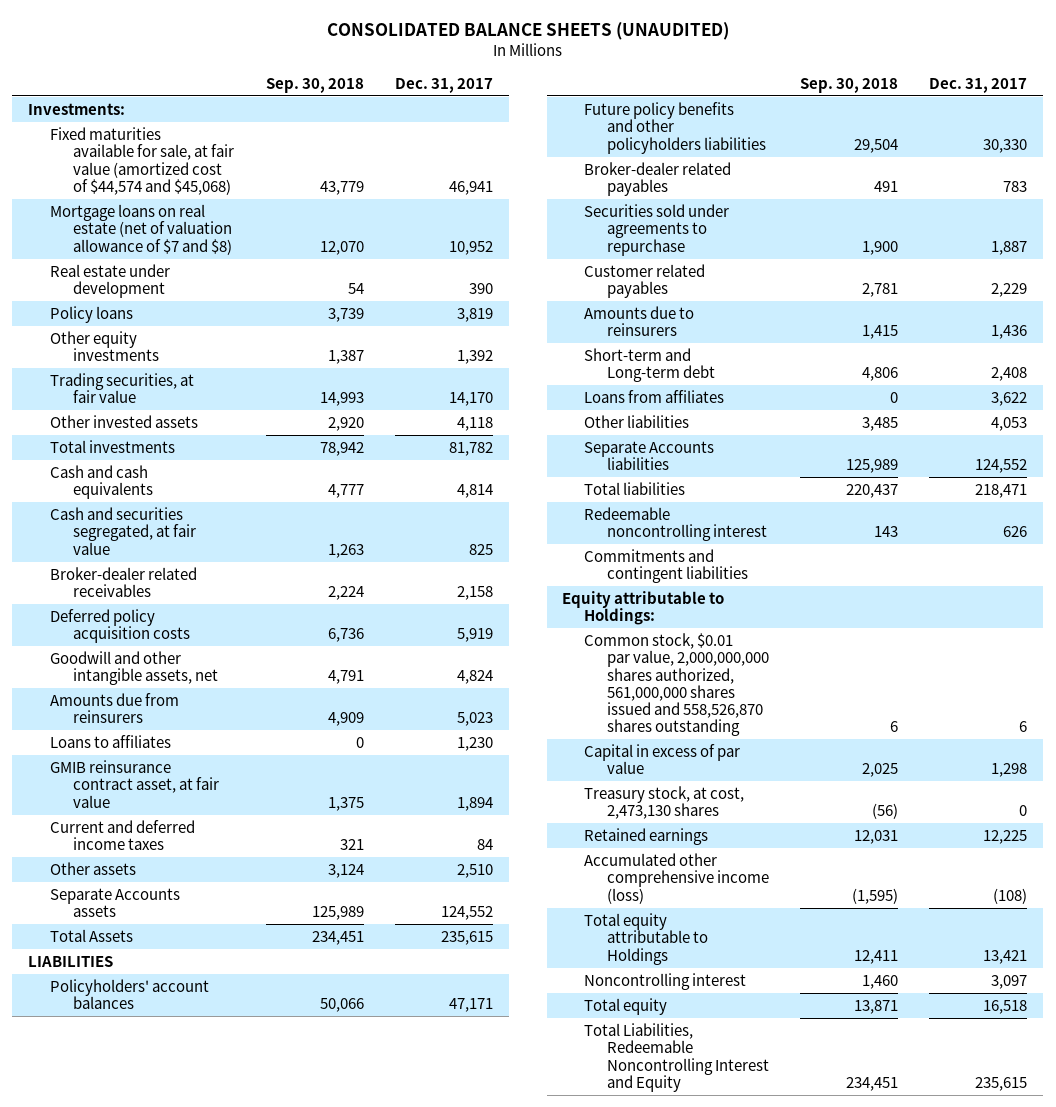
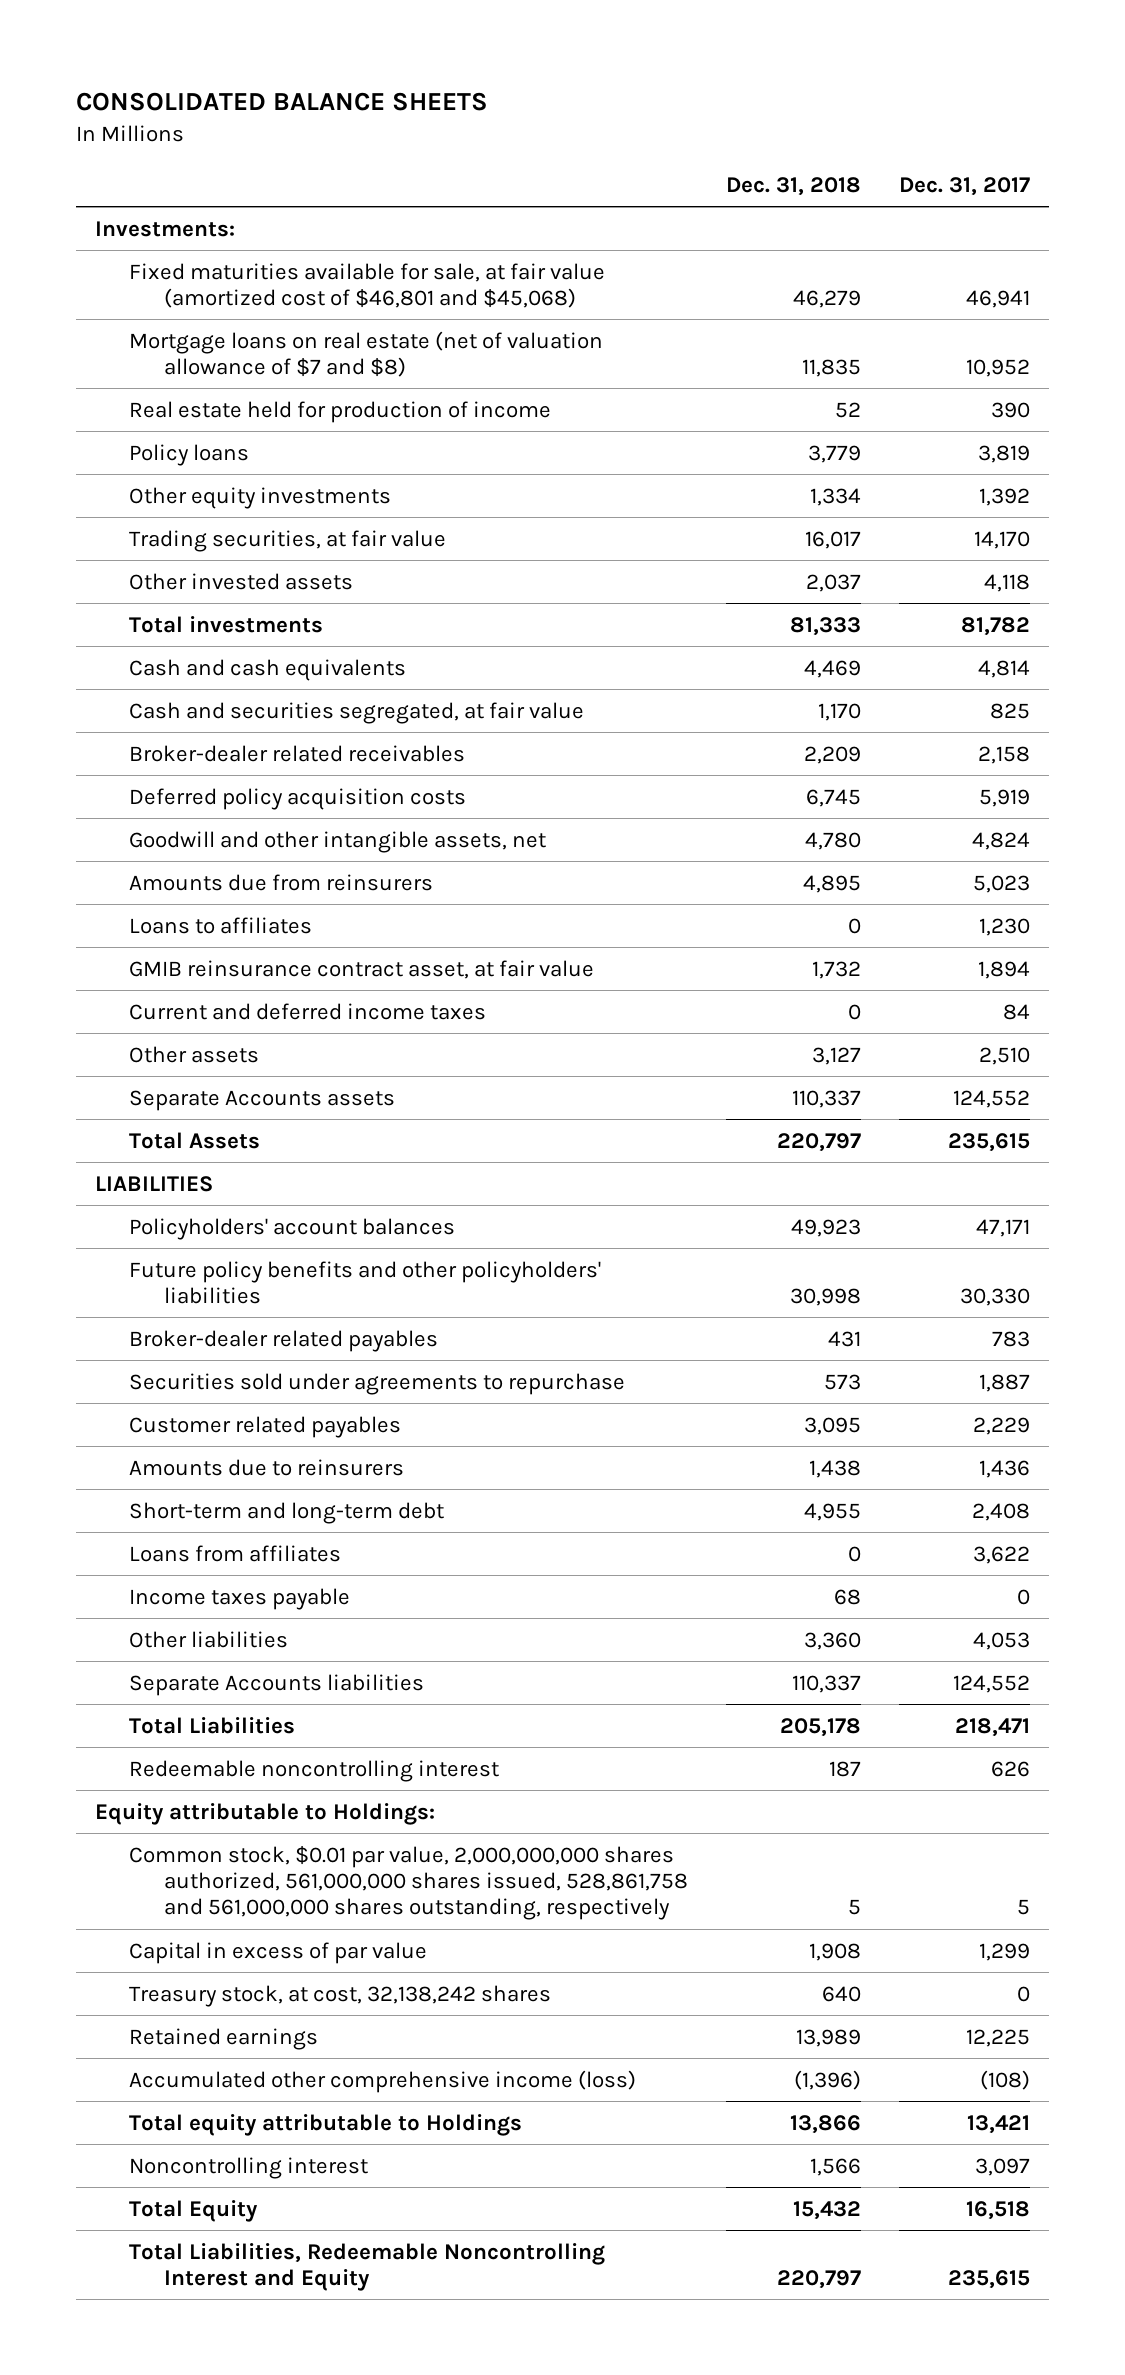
- CONSOLIDATED BALANCE SHEETS (UNAUDITED)
+ CONSOLIDATED BALANCE SHEETS
- | Sep. 30, 2018 | Dec. 31, 2017
+ | Dec. 31, 2018 | Dec. 31, 2017
- Fixed maturities available for sale, at fair value (amortized cost of $44,574 and $45,068) | 43,779 | 46,941
+ Fixed maturities available for sale, at fair value (amortized cost of $46,801 and $45,068) | 46,279 | 46,941
- Real estate under development | 54 | 390
+ Real estate held for production of income | 52 | 390
- Future policy benefits and other policyholders liabilities | 29,504 | 30,330
+ Future policy benefits and other policyholders' liabilities | 30,998 | 30,330
- Short-term and Long-term debt | 4,806 | 2,408
+ Short-term and long-term debt | 4,955 | 2,408
+ Income taxes payable | 68 | 0
- Total liabilities | 220,437 | 218,471
+ Total Liabilities | 205,178 | 218,471
- Commitments and contingent liabilities
- Common stock, $0.01 par value, 2,000,000,000 shares authorized, 561,000,000 shares issued and 558,526,870 shares outstanding | 6 | 6
- Capital in excess of par value | 2,025 | 1,298
- Treasury stock, at cost, 2,473,130 shares | (56) | 0
+ Common stock, $0.01 par value, 2,000,000,000 shares authorized, 561,000,000 shares issued, 528,861,758 and 561,000,000 shares outstanding, respectively | 5 | 5
+ Capital in excess of par value | 1,908 | 1,299
+ Treasury stock, at cost, 32,138,242 shares | 640 | 0
- Total equity | 13,871 | 16,518
+ Total Equity | 15,432 | 16,518

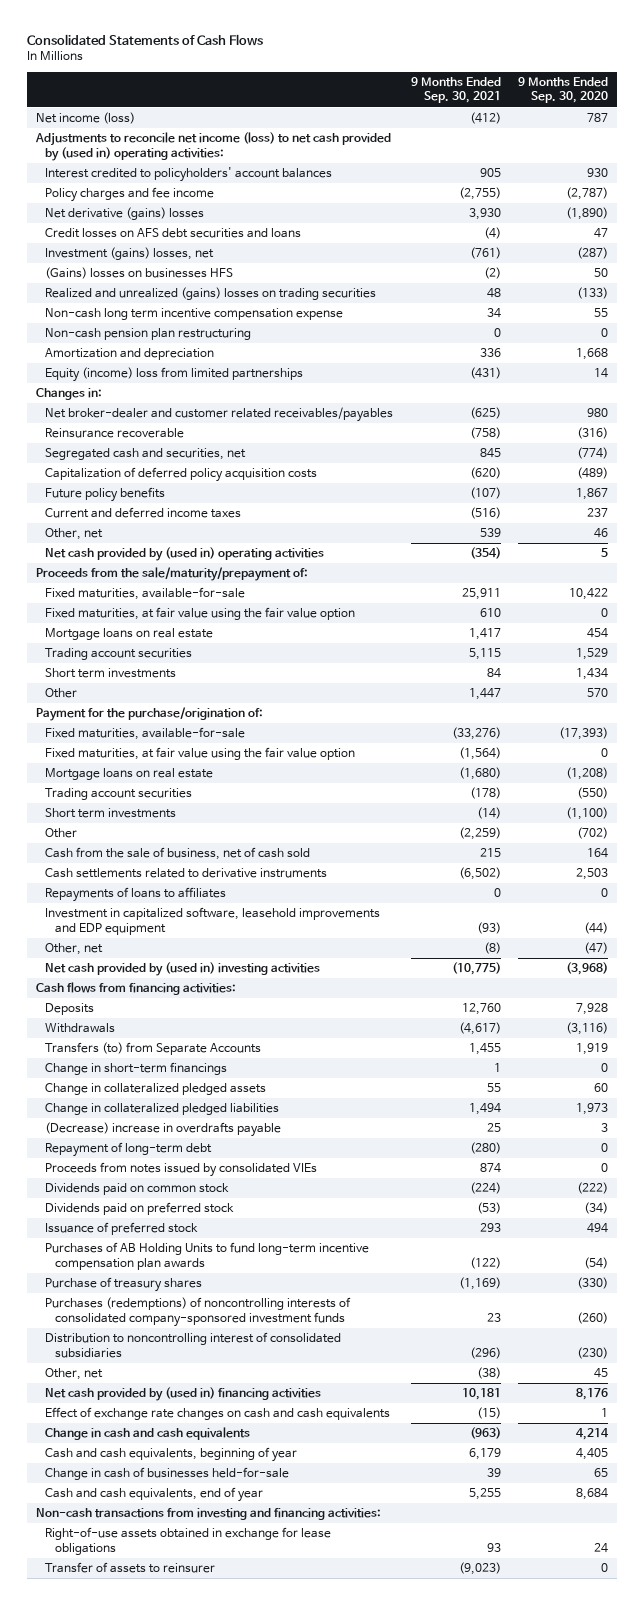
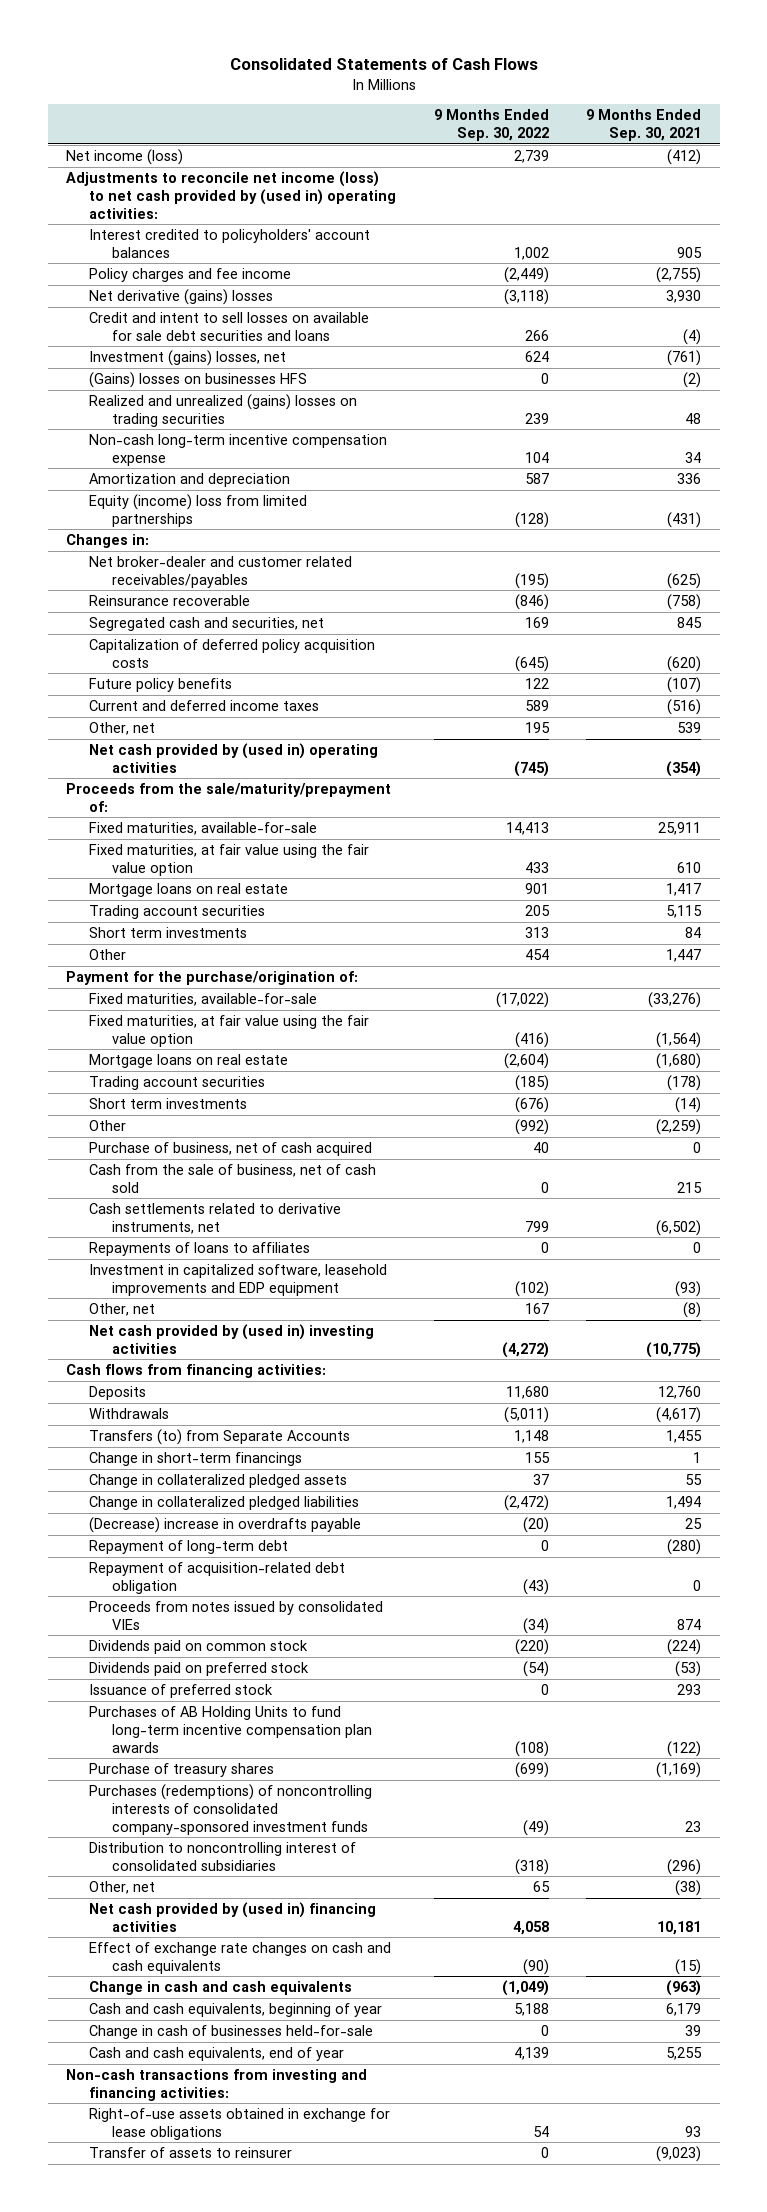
- | 9 Months Ended Sep. 30, 2021 | 9 Months Ended Sep. 30, 2020
+ | 9 Months Ended Sep. 30, 2022 | 9 Months Ended Sep. 30, 2021
- Credit losses on AFS debt securities and loans | (4) | 47
+ Credit and intent to sell losses on available for sale debt securities and loans | 266 | (4)
- Non-cash long term incentive compensation expense | 34 | 55
- Non-cash pension plan restructuring | 0 | 0
+ Non-cash long-term incentive compensation expense | 104 | 34
+ Purchase of business, net of cash acquired | 40 | 0
- Cash settlements related to derivative instruments | (6,502) | 2,503
+ Cash settlements related to derivative instruments, net | 799 | (6,502)
+ Repayment of acquisition-related debt obligation | (43) | 0

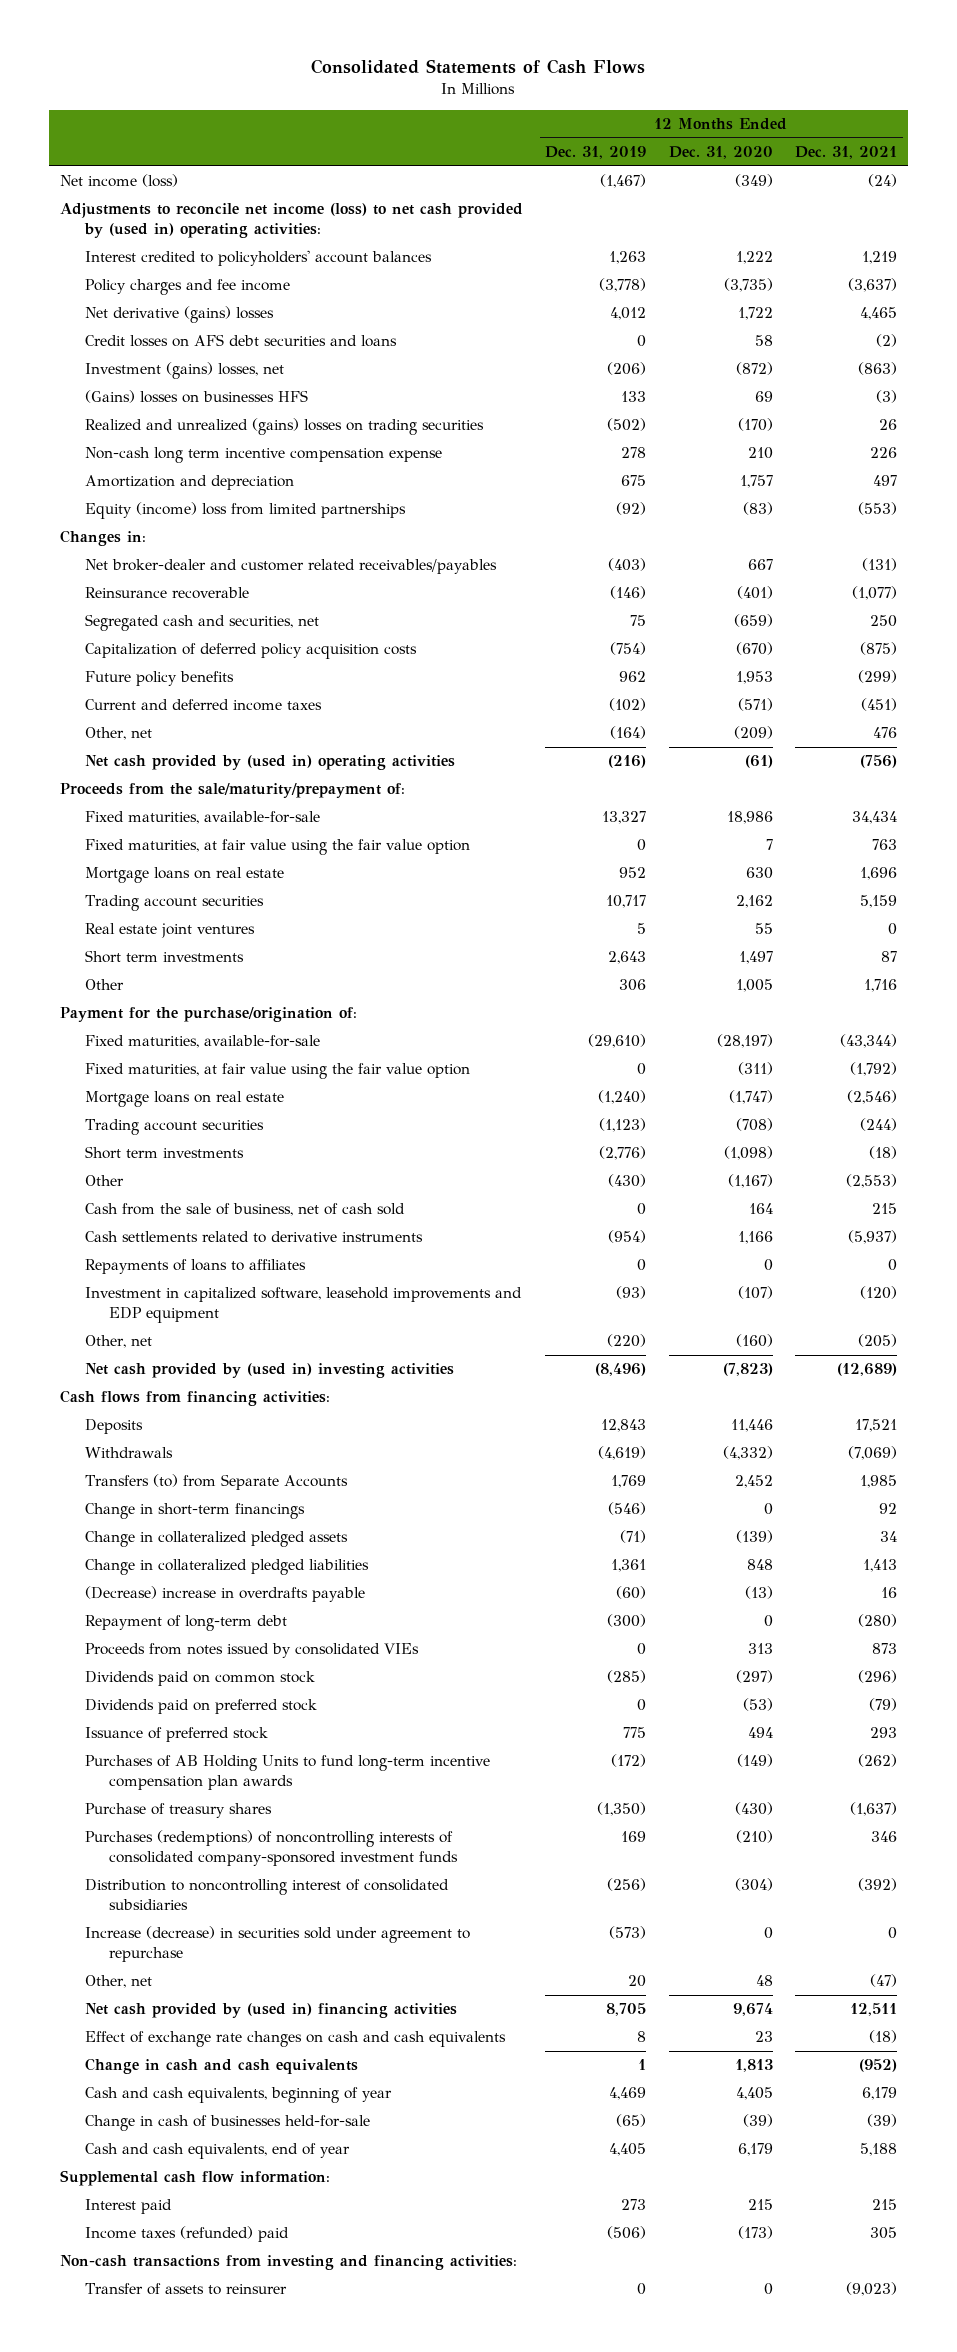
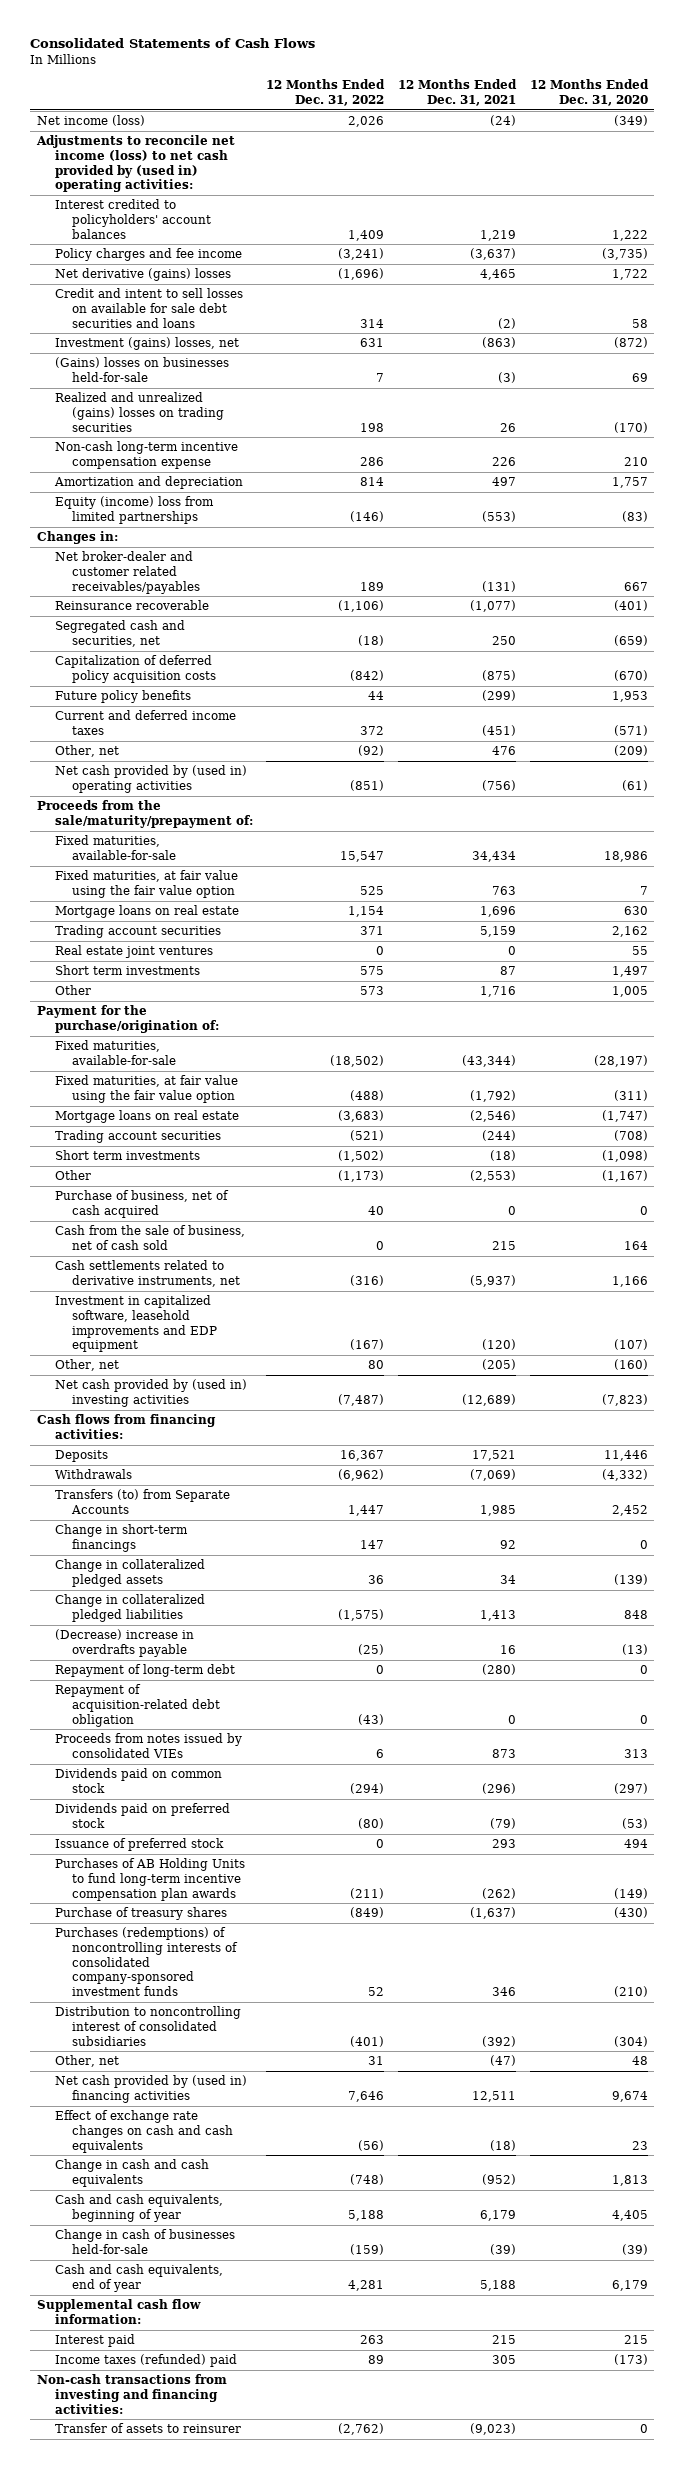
- | 12 Months Ended Dec. 31, 2019 | 12 Months Ended Dec. 31, 2020 | 12 Months Ended Dec. 31, 2021
+ | 12 Months Ended Dec. 31, 2022 | 12 Months Ended Dec. 31, 2021 | 12 Months Ended Dec. 31, 2020
- Credit losses on AFS debt securities and loans | 0 | 58 | (2)
+ Credit and intent to sell losses on available for sale debt securities and loans | 314 | (2) | 58
- (Gains) losses on businesses HFS | 133 | 69 | (3)
+ (Gains) losses on businesses held-for-sale | 7 | (3) | 69
- Non-cash long term incentive compensation expense | 278 | 210 | 226
+ Non-cash long-term incentive compensation expense | 286 | 226 | 210
+ Purchase of business, net of cash acquired | 40 | 0 | 0
- Cash settlements related to derivative instruments | (954) | 1,166 | (5,937)
- Repayments of loans to affiliates | 0 | 0 | 0
+ Cash settlements related to derivative instruments, net | (316) | (5,937) | 1,166
+ Repayment of acquisition-related debt obligation | (43) | 0 | 0
- Increase (decrease) in securities sold under agreement to repurchase | (573) | 0 | 0

